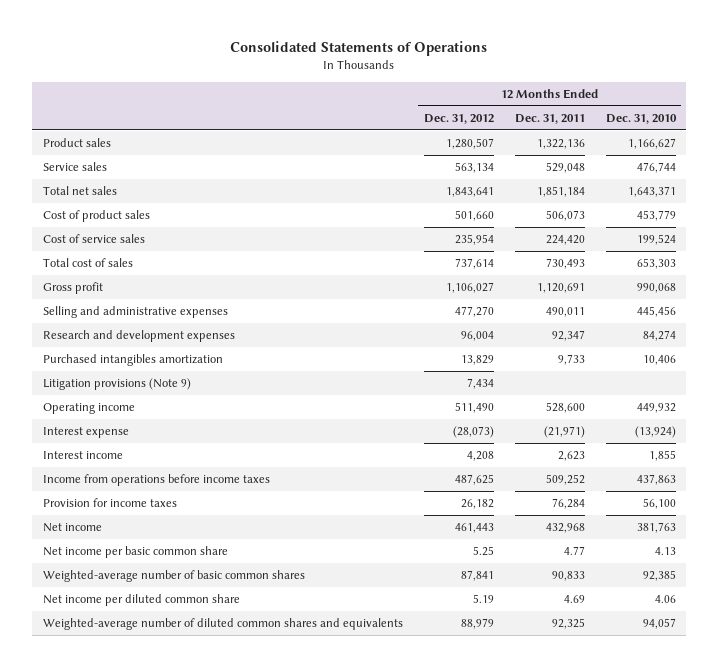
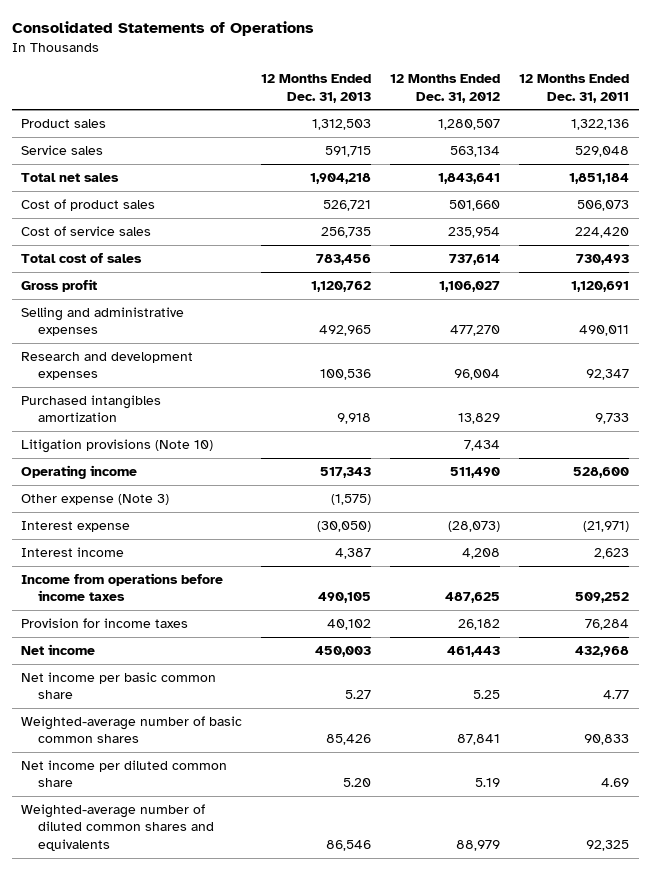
- | 12 Months Ended Dec. 31, 2012 | 12 Months Ended Dec. 31, 2011 | 12 Months Ended Dec. 31, 2010
+ | 12 Months Ended Dec. 31, 2013 | 12 Months Ended Dec. 31, 2012 | 12 Months Ended Dec. 31, 2011
- Litigation provisions (Note 9) | 7,434 | |
+ Litigation provisions (Note 10) | | 7,434 |
+ Other expense (Note 3) | (1,575) | |

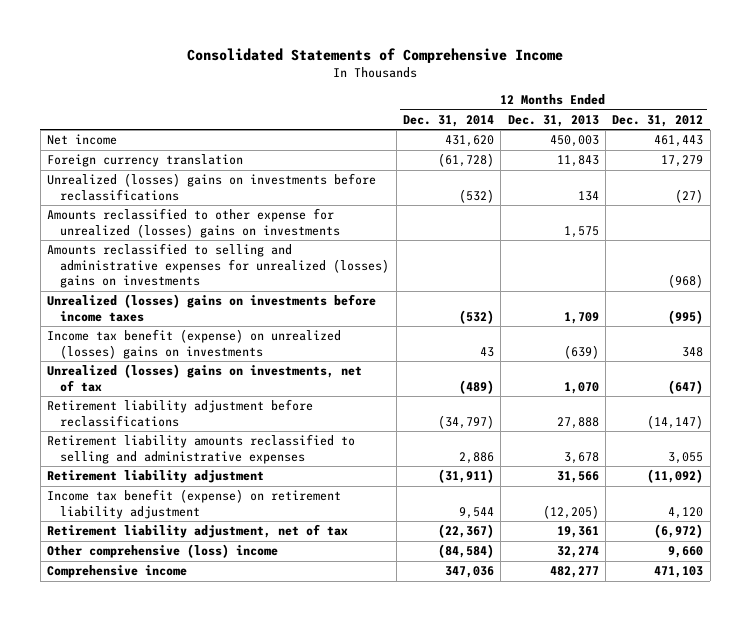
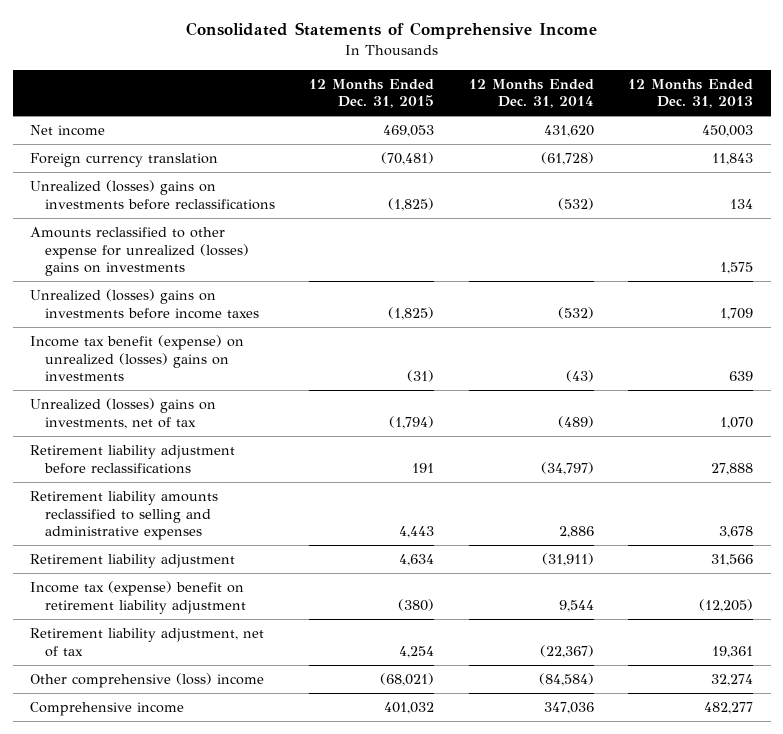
- | 12 Months Ended Dec. 31, 2014 | 12 Months Ended Dec. 31, 2013 | 12 Months Ended Dec. 31, 2012
+ | 12 Months Ended Dec. 31, 2015 | 12 Months Ended Dec. 31, 2014 | 12 Months Ended Dec. 31, 2013
- Amounts reclassified to selling and administrative expenses for unrealized (losses) gains on investments | | | (968)
- Income tax benefit (expense) on unrealized (losses) gains on investments | 43 | (639) | 348
+ Income tax benefit (expense) on unrealized (losses) gains on investments | (31) | (43) | 639
- Income tax benefit (expense) on retirement liability adjustment | 9,544 | (12,205) | 4,120
+ Income tax (expense) benefit on retirement liability adjustment | (380) | 9,544 | (12,205)

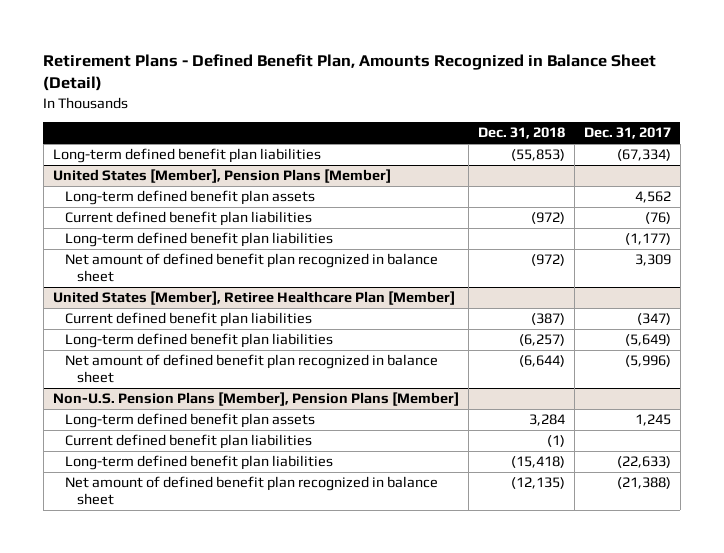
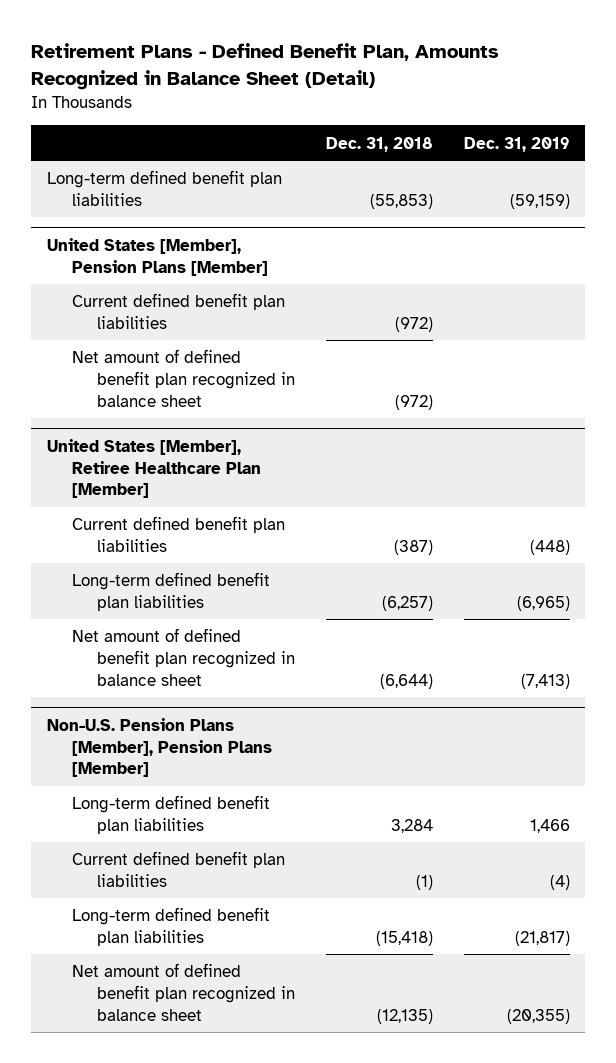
- | Dec. 31, 2018 | Dec. 31, 2017
+ | Dec. 31, 2018 | Dec. 31, 2019
@ United States [Member], Pension Plans [Member]
- Long-term defined benefit plan assets | | 4,562
- Long-term defined benefit plan liabilities | | (1,177)
@ Non-U.S. Pension Plans [Member], Pension Plans [Member]
- Long-term defined benefit plan assets | 3,284 | 1,245
+ Long-term defined benefit plan liabilities | 3,284 | 1,466

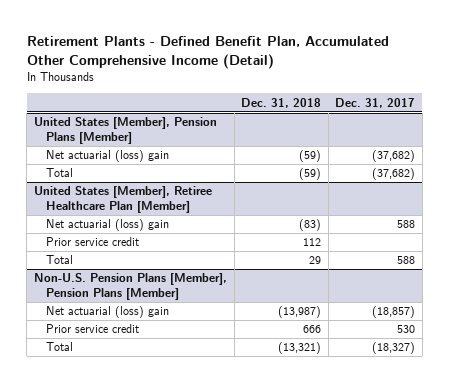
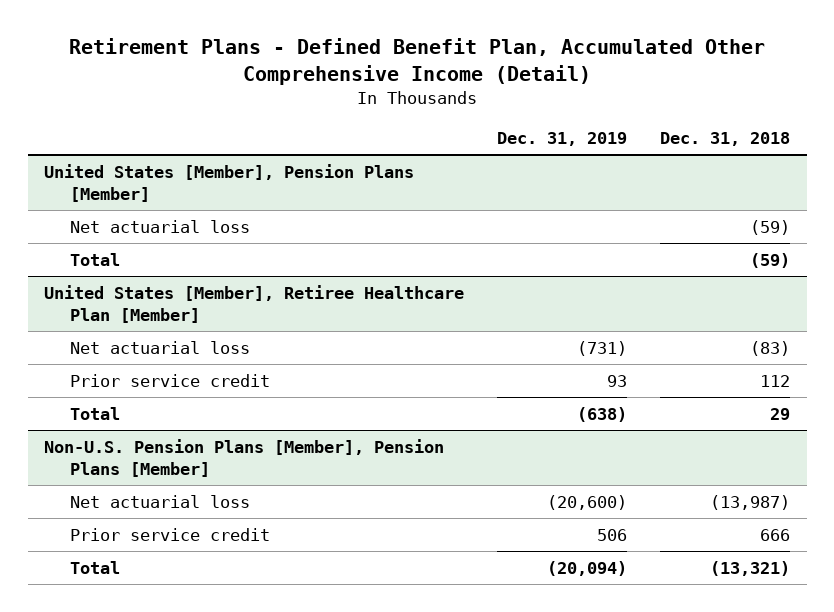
- Retirement Plants - Defined Benefit Plan, Accumulated Other Comprehensive Income (Detail)
+ Retirement Plans - Defined Benefit Plan, Accumulated Other Comprehensive Income (Detail)
- | Dec. 31, 2018 | Dec. 31, 2017
+ | Dec. 31, 2019 | Dec. 31, 2018
@ United States [Member], Pension Plans [Member]
- Net actuarial (loss) gain | (59) | (37,682)
+ Net actuarial loss | | (59)
@ United States [Member], Retiree Healthcare Plan [Member]
- Net actuarial (loss) gain | (83) | 588
+ Net actuarial loss | (731) | (83)
@ Non-U.S. Pension Plans [Member], Pension Plans [Member]
- Net actuarial (loss) gain | (13,987) | (18,857)
+ Net actuarial loss | (20,600) | (13,987)

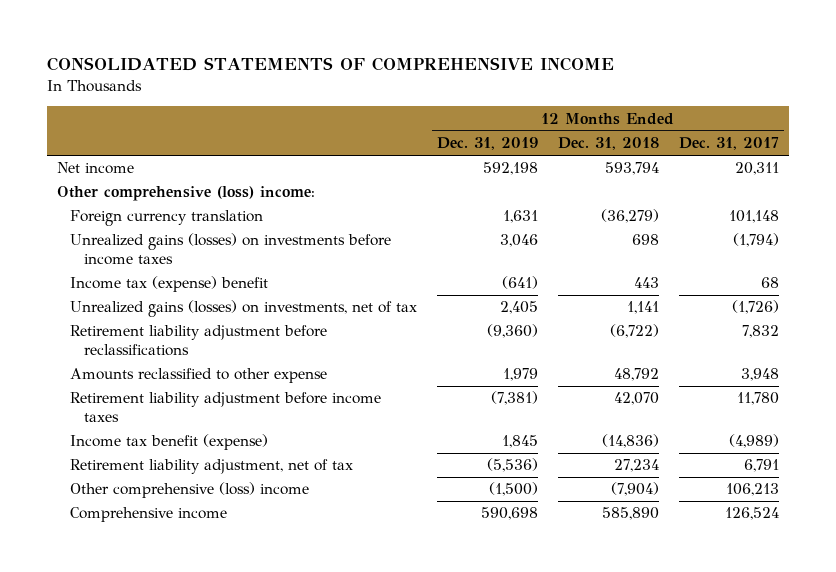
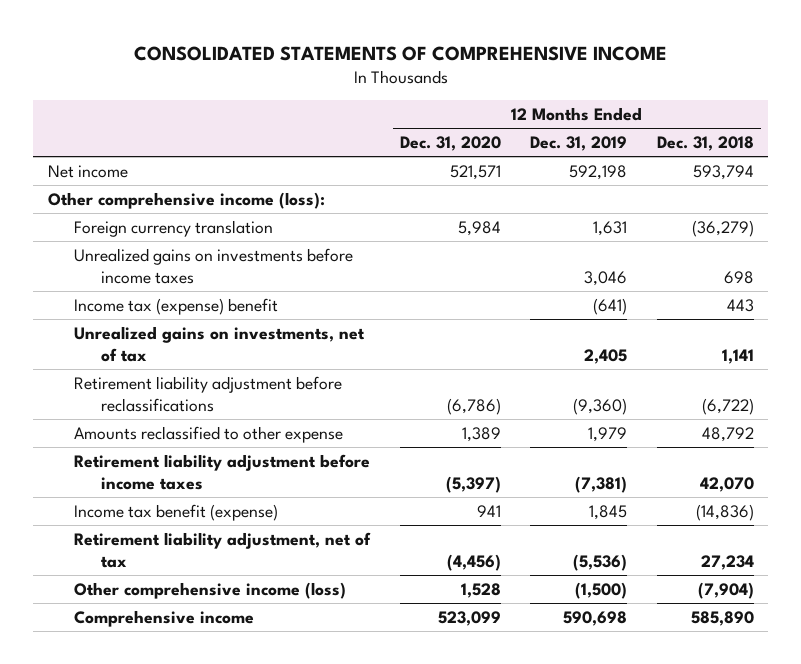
- | 12 Months Ended Dec. 31, 2019 | 12 Months Ended Dec. 31, 2018 | 12 Months Ended Dec. 31, 2017
+ | 12 Months Ended Dec. 31, 2020 | 12 Months Ended Dec. 31, 2019 | 12 Months Ended Dec. 31, 2018
- Other comprehensive (loss) income:
+ Other comprehensive income (loss):
- Unrealized gains (losses) on investments before income taxes | 3,046 | 698 | (1,794)
+ Unrealized gains on investments before income taxes | | 3,046 | 698
- Unrealized gains (losses) on investments, net of tax | 2,405 | 1,141 | (1,726)
+ Unrealized gains on investments, net of tax | | 2,405 | 1,141
- Other comprehensive (loss) income | (1,500) | (7,904) | 106,213
+ Other comprehensive income (loss) | 1,528 | (1,500) | (7,904)

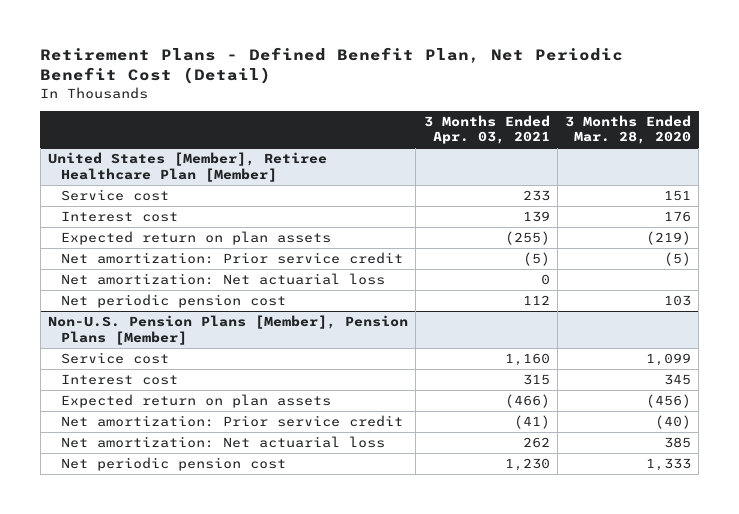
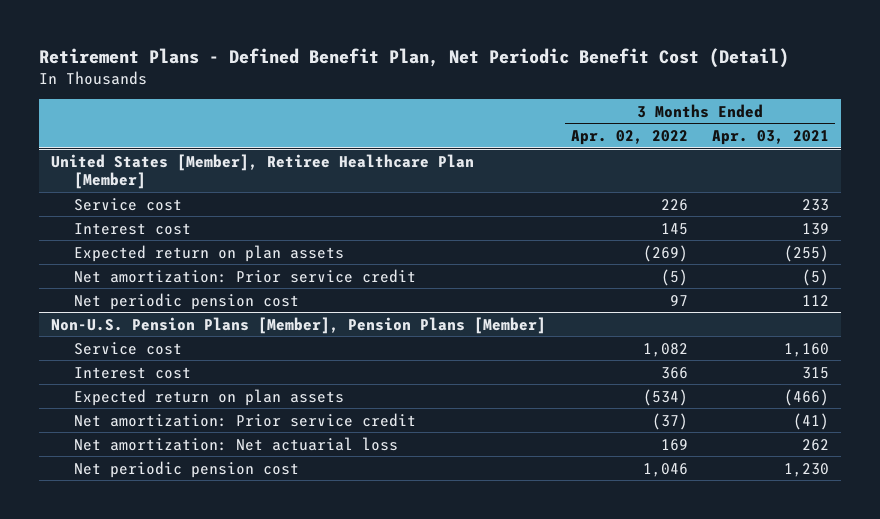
- | 3 Months Ended Apr. 03, 2021 | 3 Months Ended Mar. 28, 2020
+ | 3 Months Ended Apr. 02, 2022 | 3 Months Ended Apr. 03, 2021
@ United States [Member], Retiree Healthcare Plan [Member]
- Net amortization: Net actuarial loss | 0 |

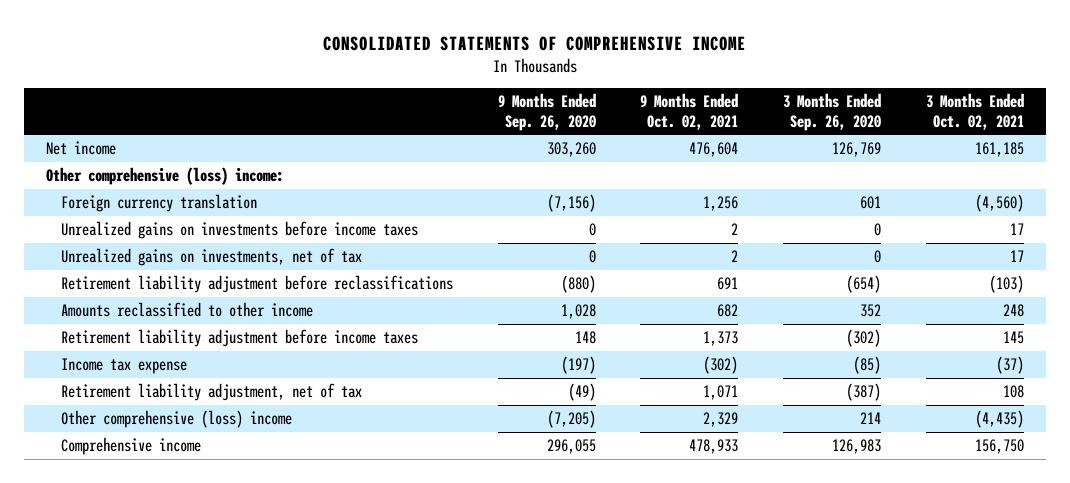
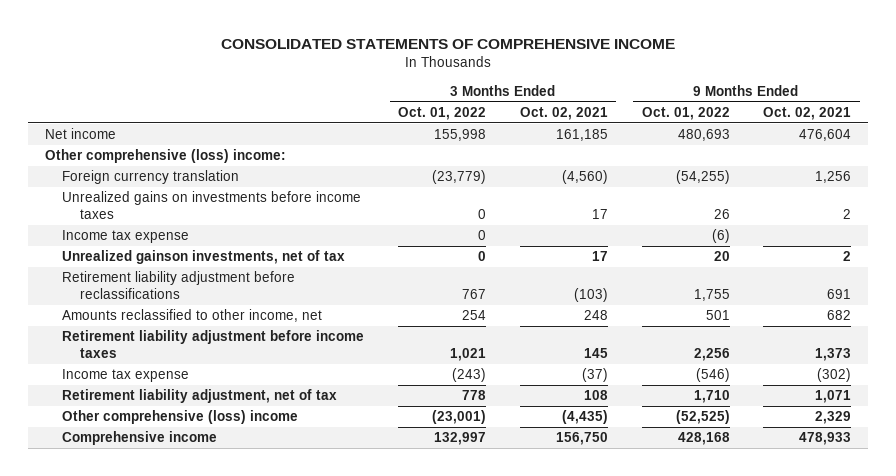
- | 9 Months Ended Sep. 26, 2020 | 9 Months Ended Oct. 02, 2021 | 3 Months Ended Sep. 26, 2020 | 3 Months Ended Oct. 02, 2021
+ | 3 Months Ended Oct. 01, 2022 | 3 Months Ended Oct. 02, 2021 | 9 Months Ended Oct. 01, 2022 | 9 Months Ended Oct. 02, 2021
- Unrealized gains on investments, net of tax | 0 | 2 | 0 | 17
+ Income tax expense | 0 | | (6) |
+ Unrealized gainson investments, net of tax | 0 | 17 | 20 | 2
- Amounts reclassified to other income | 1,028 | 682 | 352 | 248
+ Amounts reclassified to other income, net | 254 | 248 | 501 | 682

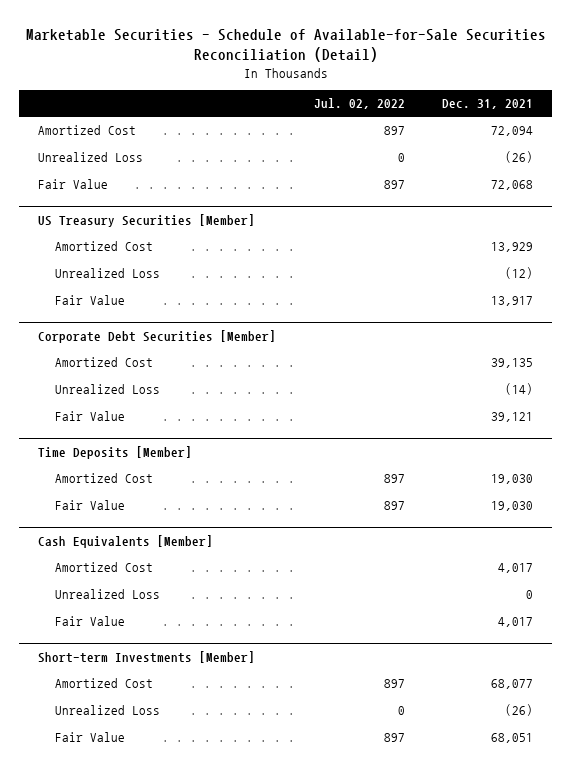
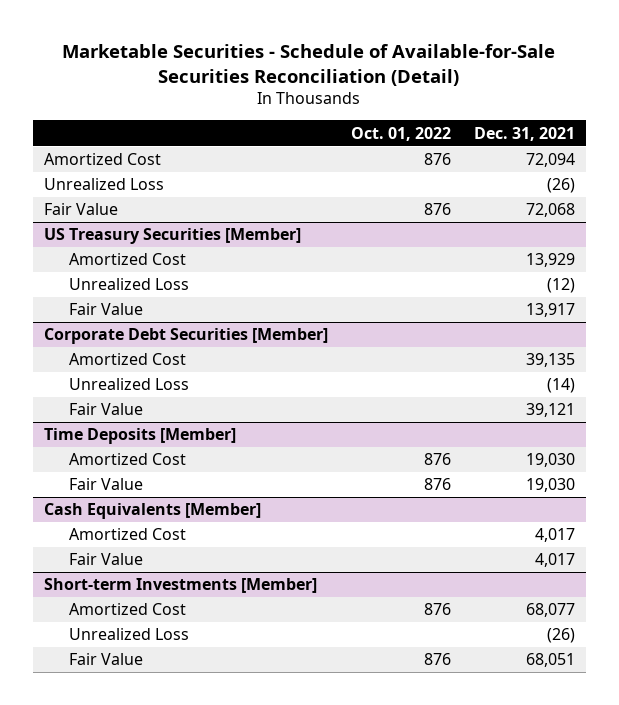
- | Jul. 02, 2022 | Dec. 31, 2021
+ | Oct. 01, 2022 | Dec. 31, 2021
@ Cash Equivalents [Member]
- Unrealized Loss | | 0

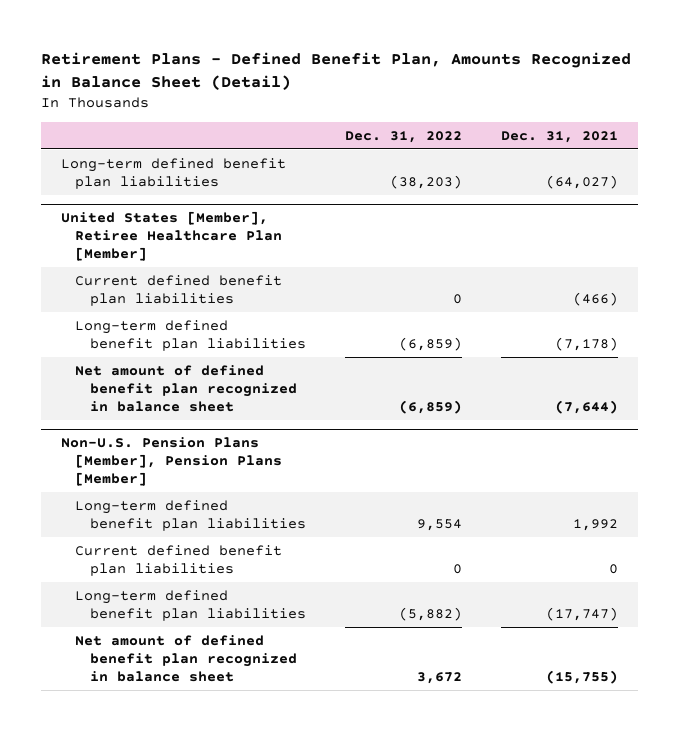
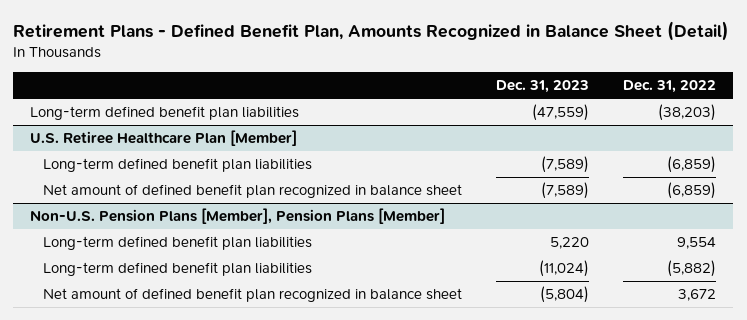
- | Dec. 31, 2022 | Dec. 31, 2021
+ | Dec. 31, 2023 | Dec. 31, 2022
- United States [Member], Retiree Healthcare Plan [Member]
- Current defined benefit plan liabilities | 0 | (466)
+ U.S. Retiree Healthcare Plan [Member]
@ Non-U.S. Pension Plans [Member], Pension Plans [Member]
- Current defined benefit plan liabilities | 0 | 0

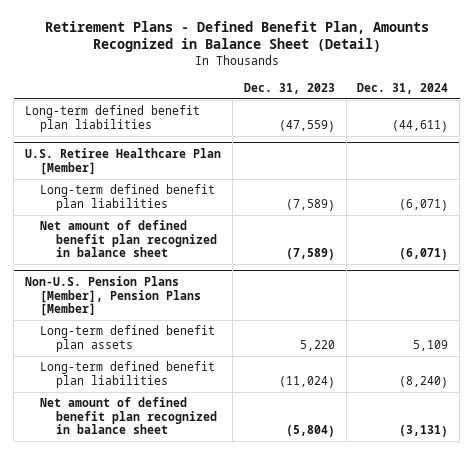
- | Dec. 31, 2023 | Dec. 31, 2022
+ | Dec. 31, 2023 | Dec. 31, 2024
@ Non-U.S. Pension Plans [Member], Pension Plans [Member]
- Long-term defined benefit plan liabilities | 5,220 | 9,554
+ Long-term defined benefit plan assets | 5,220 | 5,109

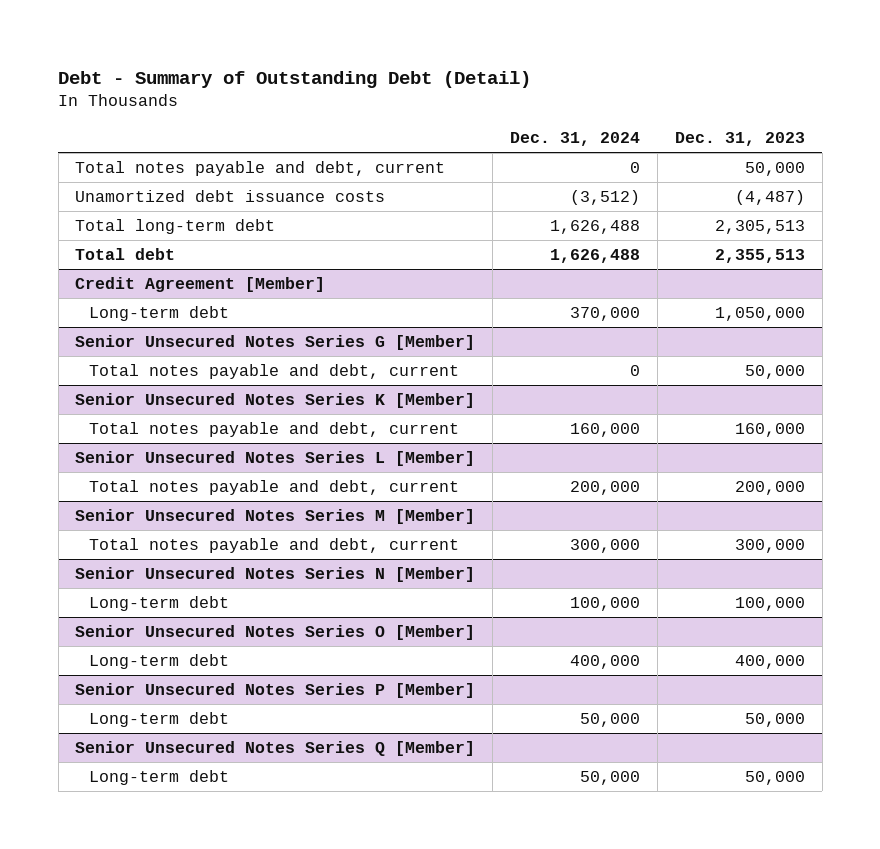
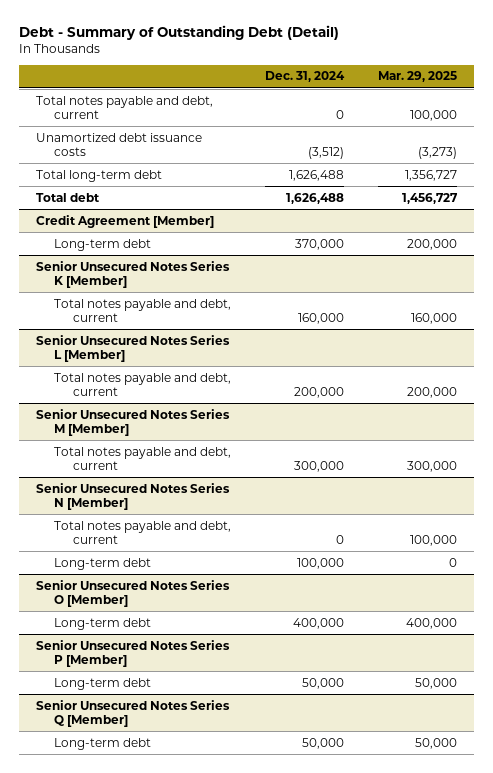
- | Dec. 31, 2024 | Dec. 31, 2023
+ | Dec. 31, 2024 | Mar. 29, 2025
- Senior Unsecured Notes Series G [Member]
- Total notes payable and debt, current | 0 | 50,000
@ Senior Unsecured Notes Series N [Member]
+ Total notes payable and debt, current | 0 | 100,000

